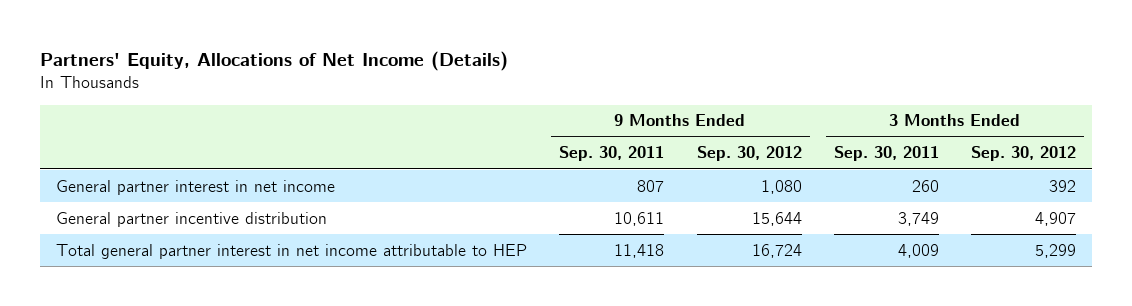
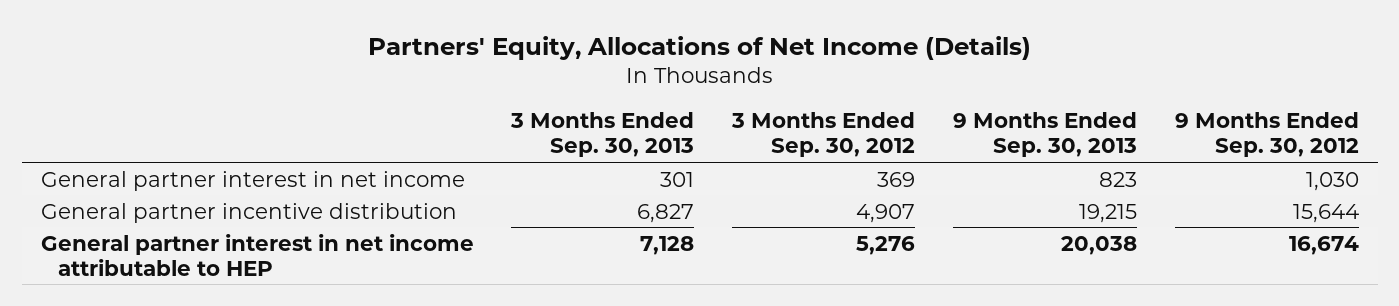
- | 9 Months Ended Sep. 30, 2011 | 9 Months Ended Sep. 30, 2012 | 3 Months Ended Sep. 30, 2011 | 3 Months Ended Sep. 30, 2012
+ | 3 Months Ended Sep. 30, 2013 | 3 Months Ended Sep. 30, 2012 | 9 Months Ended Sep. 30, 2013 | 9 Months Ended Sep. 30, 2012
- General partner interest in net income | 807 | 1,080 | 260 | 392
+ General partner interest in net income | 301 | 369 | 823 | 1,030
- Total general partner interest in net income attributable to HEP | 11,418 | 16,724 | 4,009 | 5,299
+ General partner interest in net income attributable to HEP | 7,128 | 5,276 | 20,038 | 16,674

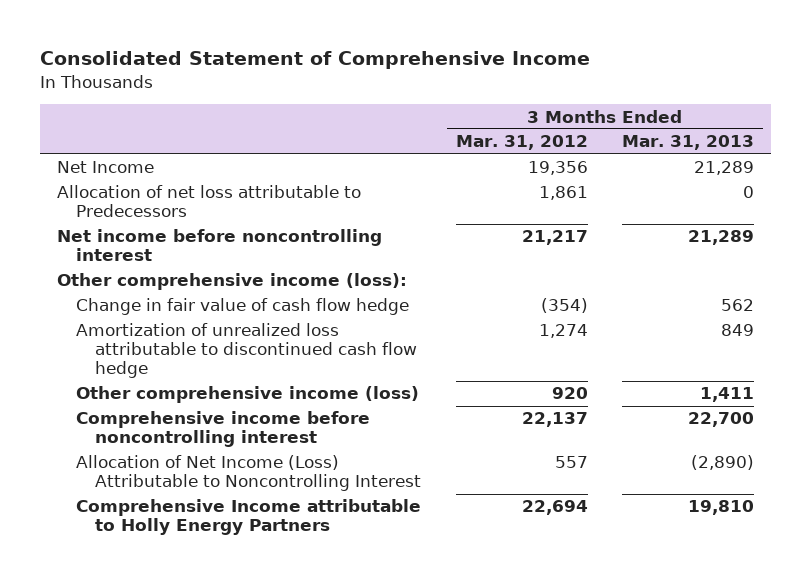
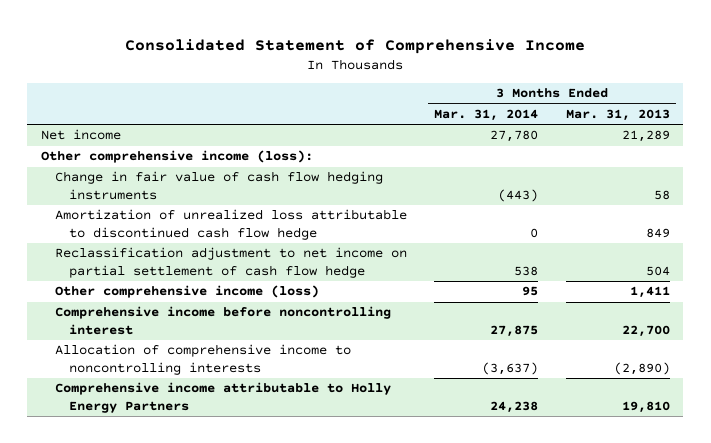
- | 3 Months Ended Mar. 31, 2012 | 3 Months Ended Mar. 31, 2013
+ | 3 Months Ended Mar. 31, 2014 | 3 Months Ended Mar. 31, 2013
- Net Income | 19,356 | 21,289
- Allocation of net loss attributable to Predecessors | 1,861 | 0
- Net income before noncontrolling interest | 21,217 | 21,289
+ Net income | 27,780 | 21,289
- Change in fair value of cash flow hedge | (354) | 562
+ Change in fair value of cash flow hedging instruments | (443) | 58
+ Reclassification adjustment to net income on partial settlement of cash flow hedge | 538 | 504
- Allocation of Net Income (Loss) Attributable to Noncontrolling Interest | 557 | (2,890)
- Comprehensive Income attributable to Holly Energy Partners | 22,694 | 19,810
+ Allocation of comprehensive income to noncontrolling interests | (3,637) | (2,890)
+ Comprehensive income attributable to Holly Energy Partners | 24,238 | 19,810

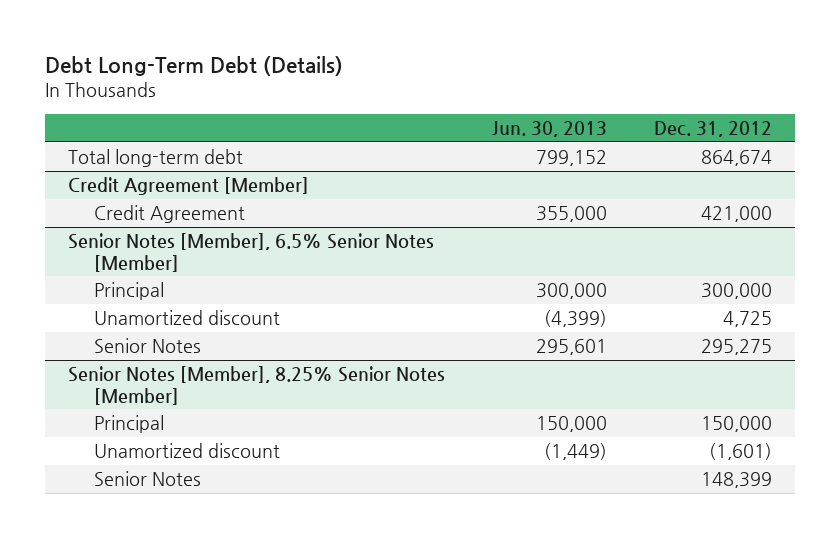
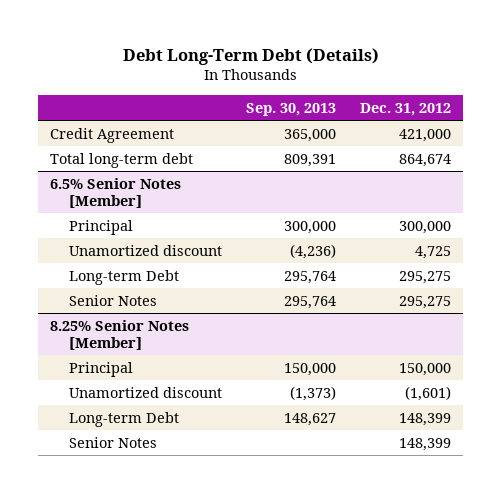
- | Jun. 30, 2013 | Dec. 31, 2012
+ | Sep. 30, 2013 | Dec. 31, 2012
- Credit Agreement [Member]
- Senior Notes [Member], 6.5% Senior Notes [Member]
moved down: Total long-term debt | 809,391 | 864,674
+ 6.5% Senior Notes [Member]
+ Long-term Debt | 295,764 | 295,275
- Senior Notes [Member], 8.25% Senior Notes [Member]
+ 8.25% Senior Notes [Member]
+ Long-term Debt | 148,627 | 148,399

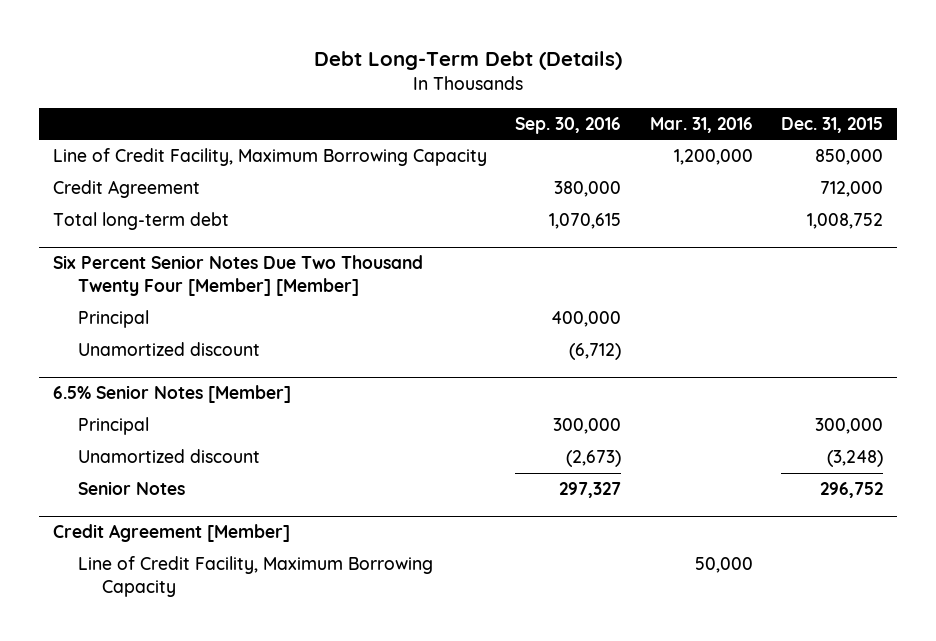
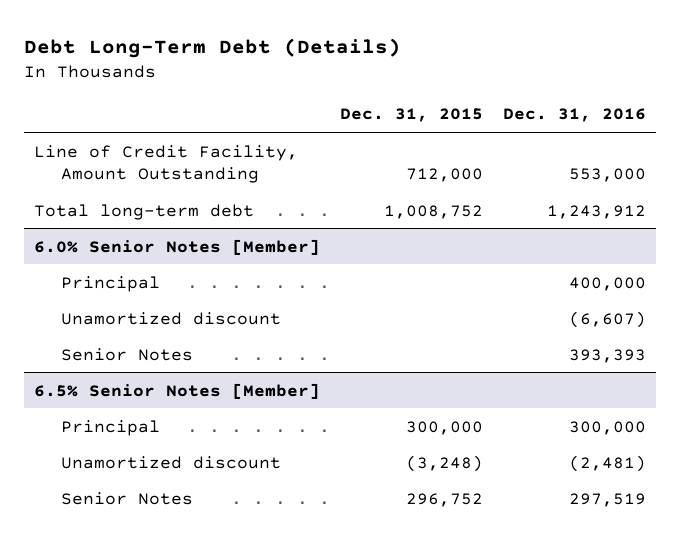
- | Sep. 30, 2016 | Mar. 31, 2016 | Dec. 31, 2015
+ | Dec. 31, 2015 | Dec. 31, 2016
- Line of Credit Facility, Maximum Borrowing Capacity | | 1,200,000 | 850,000
- Credit Agreement | 380,000 | | 712,000
+ Line of Credit Facility, Amount Outstanding | 712,000 | 553,000
- Six Percent Senior Notes Due Two Thousand Twenty Four [Member] [Member]
+ 6.0% Senior Notes [Member]
+ Senior Notes | | 393,393
- Credit Agreement [Member]
- Line of Credit Facility, Maximum Borrowing Capacity | | 50,000 |

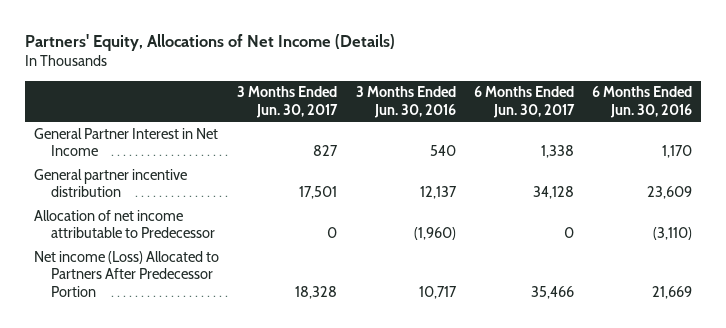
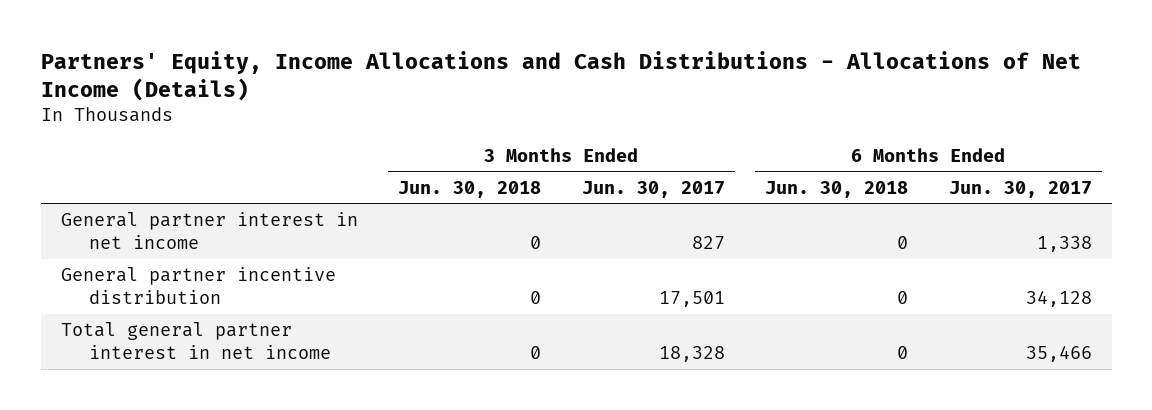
- Partners' Equity, Allocations of Net Income (Details)
+ Partners' Equity, Income Allocations and Cash Distributions - Allocations of Net Income (Details)
- | 3 Months Ended Jun. 30, 2017 | 3 Months Ended Jun. 30, 2016 | 6 Months Ended Jun. 30, 2017 | 6 Months Ended Jun. 30, 2016
+ | 3 Months Ended Jun. 30, 2018 | 3 Months Ended Jun. 30, 2017 | 6 Months Ended Jun. 30, 2018 | 6 Months Ended Jun. 30, 2017
- General Partner Interest in Net Income | 827 | 540 | 1,338 | 1,170
+ General partner interest in net income | 0 | 827 | 0 | 1,338
- Allocation of net income attributable to Predecessor | 0 | (1,960) | 0 | (3,110)
- Net income (Loss) Allocated to Partners After Predecessor Portion | 18,328 | 10,717 | 35,466 | 21,669
+ Total general partner interest in net income | 0 | 18,328 | 0 | 35,466

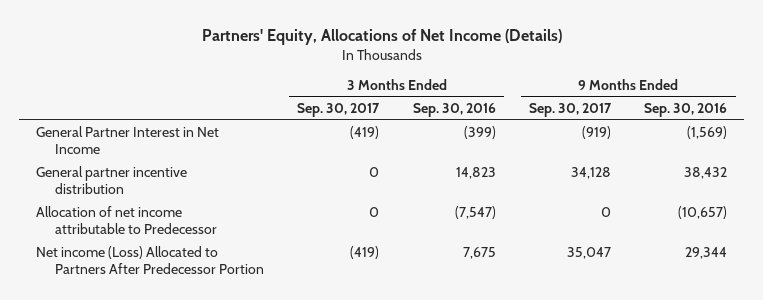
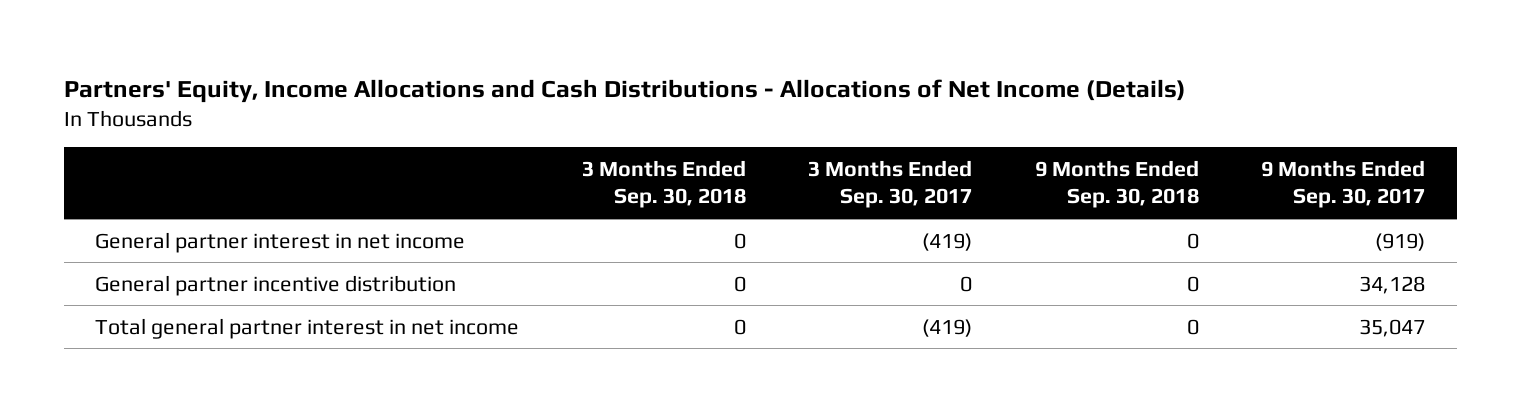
- Partners' Equity, Allocations of Net Income (Details)
+ Partners' Equity, Income Allocations and Cash Distributions - Allocations of Net Income (Details)
- | 3 Months Ended Sep. 30, 2017 | 3 Months Ended Sep. 30, 2016 | 9 Months Ended Sep. 30, 2017 | 9 Months Ended Sep. 30, 2016
+ | 3 Months Ended Sep. 30, 2018 | 3 Months Ended Sep. 30, 2017 | 9 Months Ended Sep. 30, 2018 | 9 Months Ended Sep. 30, 2017
- General Partner Interest in Net Income | (419) | (399) | (919) | (1,569)
+ General partner interest in net income | 0 | (419) | 0 | (919)
- Allocation of net income attributable to Predecessor | 0 | (7,547) | 0 | (10,657)
- Net income (Loss) Allocated to Partners After Predecessor Portion | (419) | 7,675 | 35,047 | 29,344
+ Total general partner interest in net income | 0 | (419) | 0 | 35,047

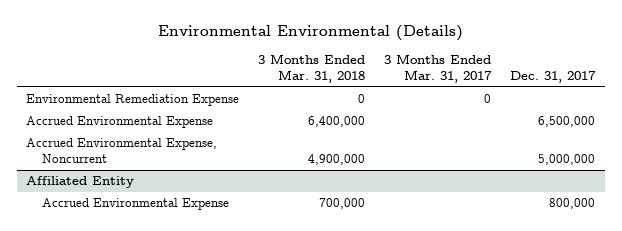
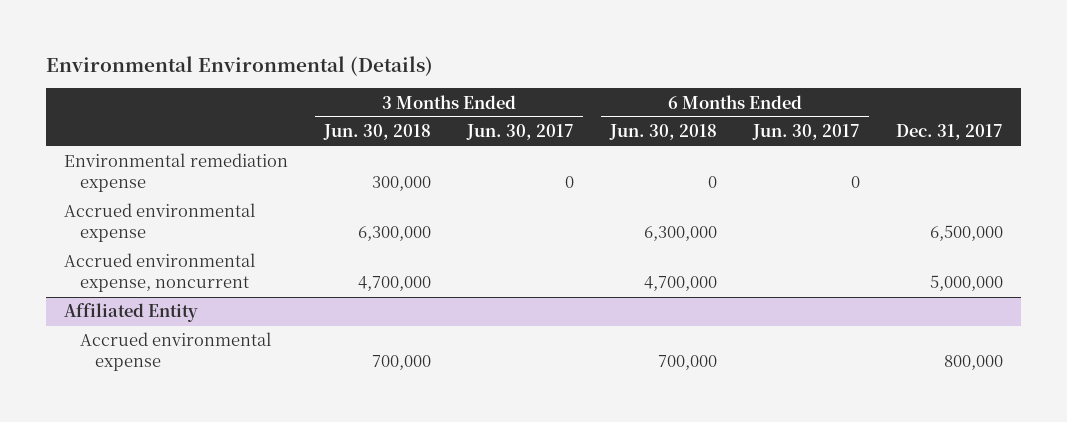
- | 3 Months Ended Mar. 31, 2018 | 3 Months Ended Mar. 31, 2017 | Dec. 31, 2017
+ | 3 Months Ended Jun. 30, 2018 | 3 Months Ended Jun. 30, 2017 | 6 Months Ended Jun. 30, 2018 | 6 Months Ended Jun. 30, 2017 | Dec. 31, 2017
- Environmental Remediation Expense | 0 | 0 |
- Accrued Environmental Expense | 6,400,000 | | 6,500,000
- Accrued Environmental Expense, Noncurrent | 4,900,000 | | 5,000,000
+ Environmental remediation expense | 300,000 | 0 | 0 | 0 |
+ Accrued environmental expense | 6,300,000 | | 6,300,000 | | 6,500,000
+ Accrued environmental expense, noncurrent | 4,700,000 | | 4,700,000 | | 5,000,000
@ Affiliated Entity
- Accrued Environmental Expense | 700,000 | | 800,000
+ Accrued environmental expense | 700,000 | | 700,000 | | 800,000

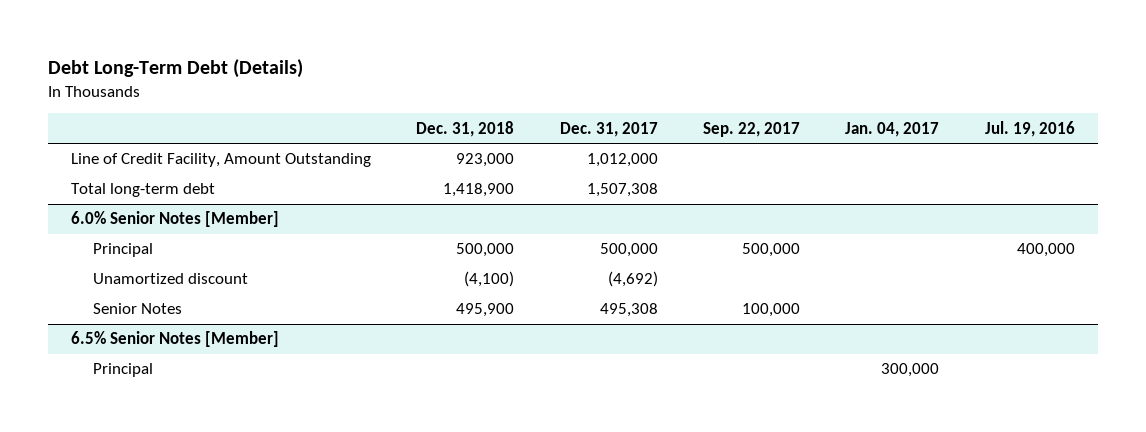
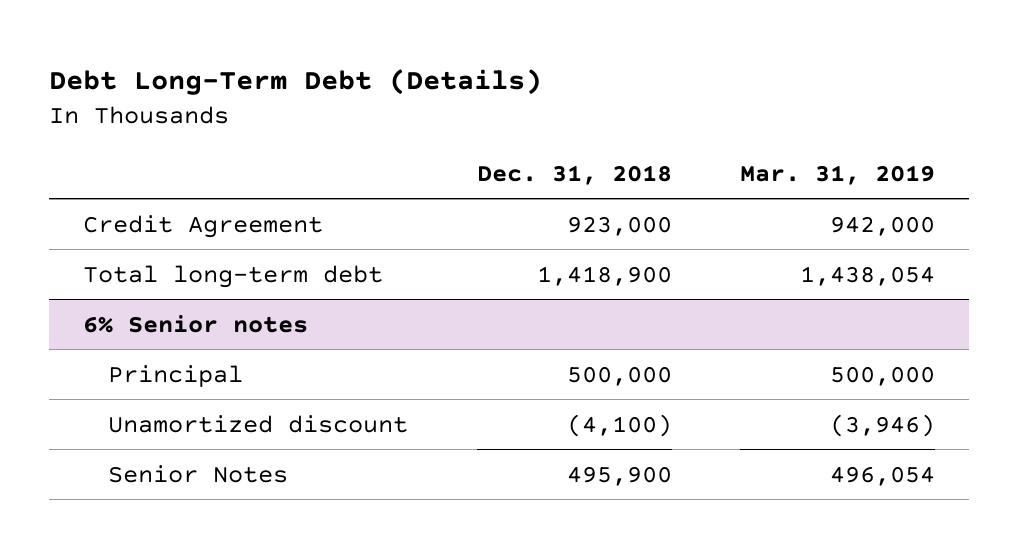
- | Dec. 31, 2018 | Dec. 31, 2017 | Sep. 22, 2017 | Jan. 04, 2017 | Jul. 19, 2016
+ | Dec. 31, 2018 | Mar. 31, 2019
- Line of Credit Facility, Amount Outstanding | 923,000 | 1,012,000 | | |
+ Credit Agreement | 923,000 | 942,000
- 6.0% Senior Notes [Member]
+ 6% Senior notes
- 6.5% Senior Notes [Member]
- Principal | | | | 300,000 |

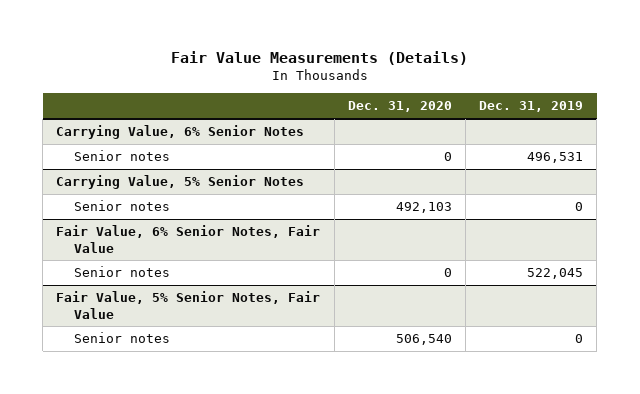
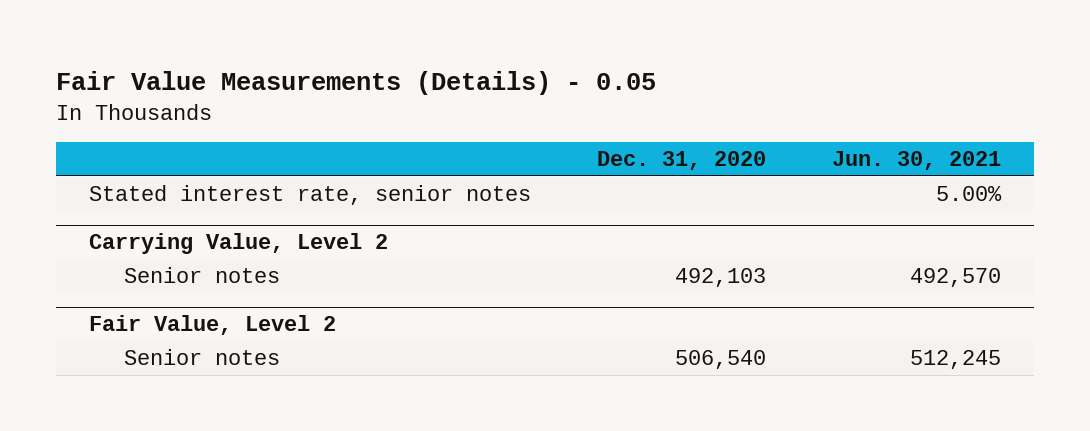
- Fair Value Measurements (Details)
+ Fair Value Measurements (Details) - 0.05
- | Dec. 31, 2020 | Dec. 31, 2019
+ | Dec. 31, 2020 | Jun. 30, 2021
- Carrying Value, 6% Senior Notes
- Senior notes | 0 | 496,531
- Carrying Value, 5% Senior Notes
+ Stated interest rate, senior notes | | 5.00%
+ Carrying Value, Level 2
- Fair Value, 6% Senior Notes, Fair Value
- Senior notes | 0 | 522,045
- Fair Value, 5% Senior Notes, Fair Value
+ Fair Value, Level 2

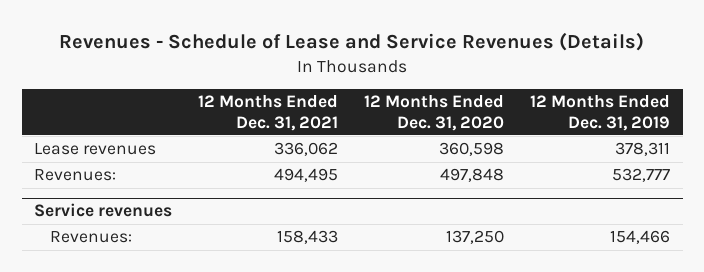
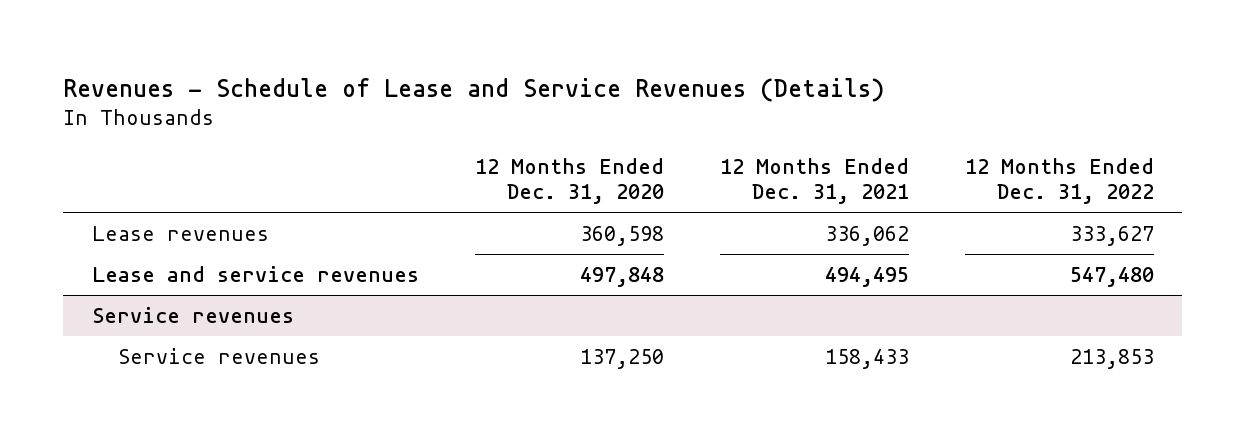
- | 12 Months Ended Dec. 31, 2021 | 12 Months Ended Dec. 31, 2020 | 12 Months Ended Dec. 31, 2019
+ | 12 Months Ended Dec. 31, 2020 | 12 Months Ended Dec. 31, 2021 | 12 Months Ended Dec. 31, 2022
- Revenues: | 494,495 | 497,848 | 532,777
+ Lease and service revenues | 497,848 | 494,495 | 547,480
@ Service revenues
- Revenues: | 158,433 | 137,250 | 154,466
+ Service revenues | 137,250 | 158,433 | 213,853

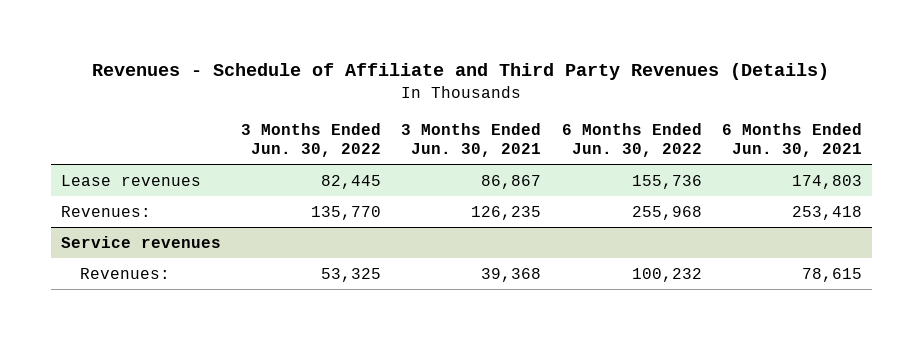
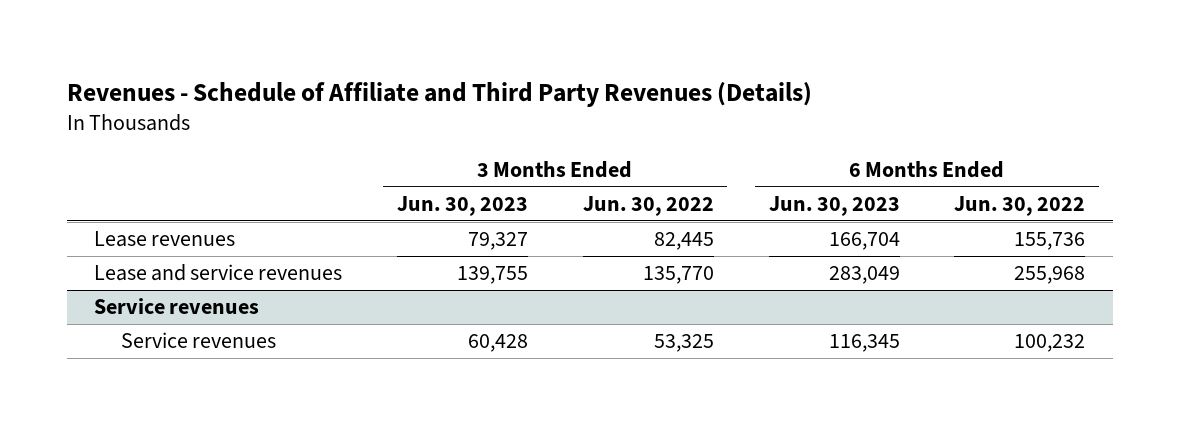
- | 3 Months Ended Jun. 30, 2022 | 3 Months Ended Jun. 30, 2021 | 6 Months Ended Jun. 30, 2022 | 6 Months Ended Jun. 30, 2021
+ | 3 Months Ended Jun. 30, 2023 | 3 Months Ended Jun. 30, 2022 | 6 Months Ended Jun. 30, 2023 | 6 Months Ended Jun. 30, 2022
- Revenues: | 135,770 | 126,235 | 255,968 | 253,418
+ Lease and service revenues | 139,755 | 135,770 | 283,049 | 255,968
@ Service revenues
- Revenues: | 53,325 | 39,368 | 100,232 | 78,615
+ Service revenues | 60,428 | 53,325 | 116,345 | 100,232

